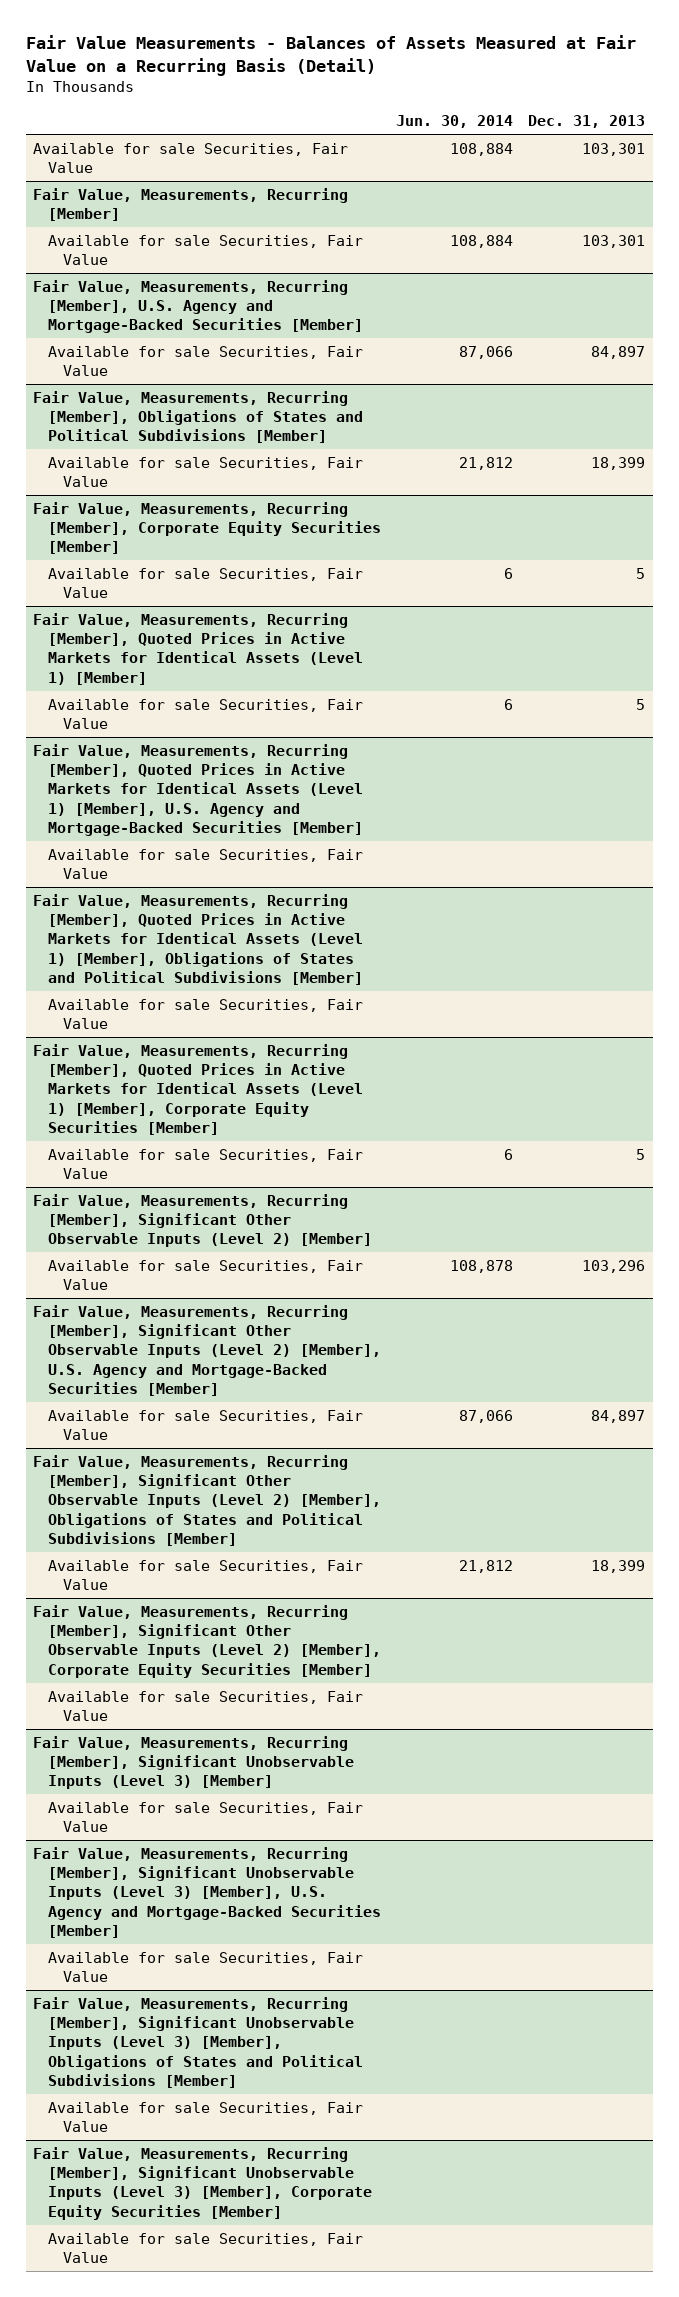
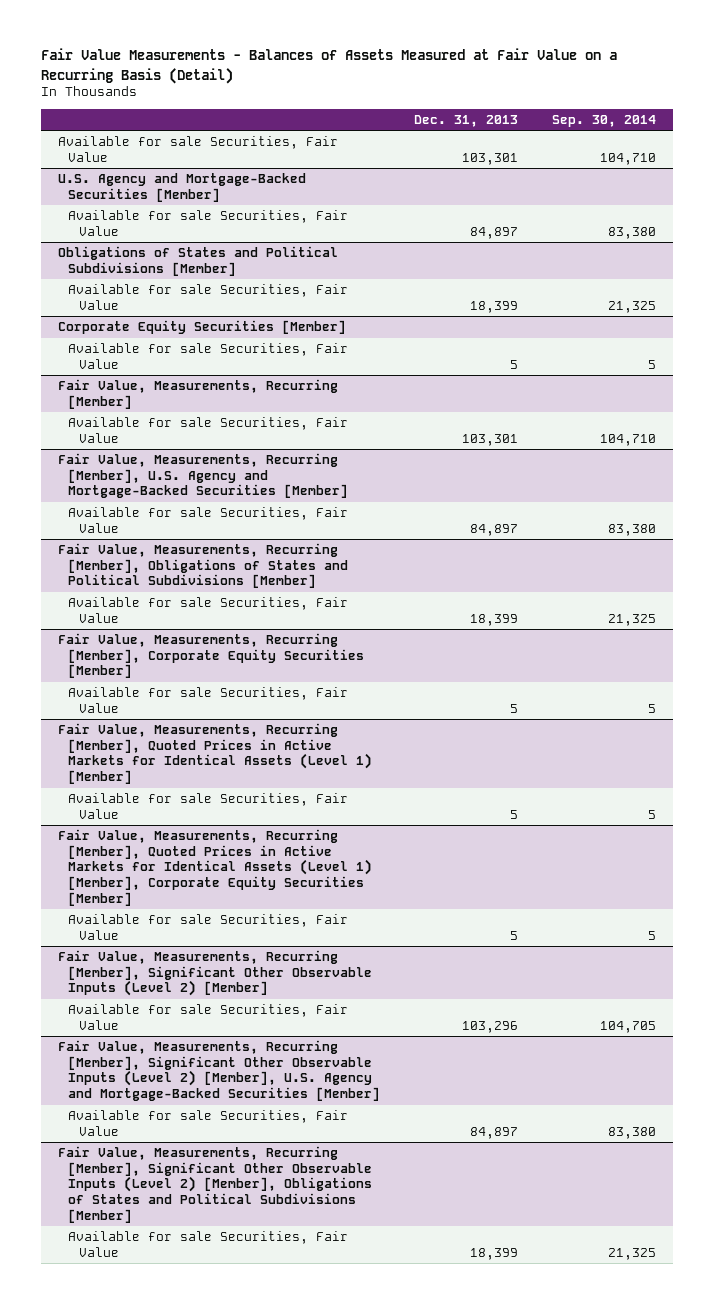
- | Jun. 30, 2014 | Dec. 31, 2013
+ | Dec. 31, 2013 | Sep. 30, 2014
+ U.S. Agency and Mortgage-Backed Securities [Member]
+ Available for sale Securities, Fair Value | 84,897 | 83,380
+ Obligations of States and Political Subdivisions [Member]
+ Available for sale Securities, Fair Value | 18,399 | 21,325
+ Corporate Equity Securities [Member]
+ Available for sale Securities, Fair Value | 5 | 5
- Fair Value, Measurements, Recurring [Member], Quoted Prices in Active Markets for Identical Assets (Level 1) [Member], U.S. Agency and Mortgage-Backed Securities [Member]
- Available for sale Securities, Fair Value
- Fair Value, Measurements, Recurring [Member], Quoted Prices in Active Markets for Identical Assets (Level 1) [Member], Obligations of States and Political Subdivisions [Member]
- Available for sale Securities, Fair Value
- Fair Value, Measurements, Recurring [Member], Significant Other Observable Inputs (Level 2) [Member], Corporate Equity Securities [Member]
- Available for sale Securities, Fair Value
- Fair Value, Measurements, Recurring [Member], Significant Unobservable Inputs (Level 3) [Member]
- Available for sale Securities, Fair Value
- Fair Value, Measurements, Recurring [Member], Significant Unobservable Inputs (Level 3) [Member], U.S. Agency and Mortgage-Backed Securities [Member]
- Available for sale Securities, Fair Value
- Fair Value, Measurements, Recurring [Member], Significant Unobservable Inputs (Level 3) [Member], Obligations of States and Political Subdivisions [Member]
- Available for sale Securities, Fair Value
- Fair Value, Measurements, Recurring [Member], Significant Unobservable Inputs (Level 3) [Member], Corporate Equity Securities [Member]
- Available for sale Securities, Fair Value

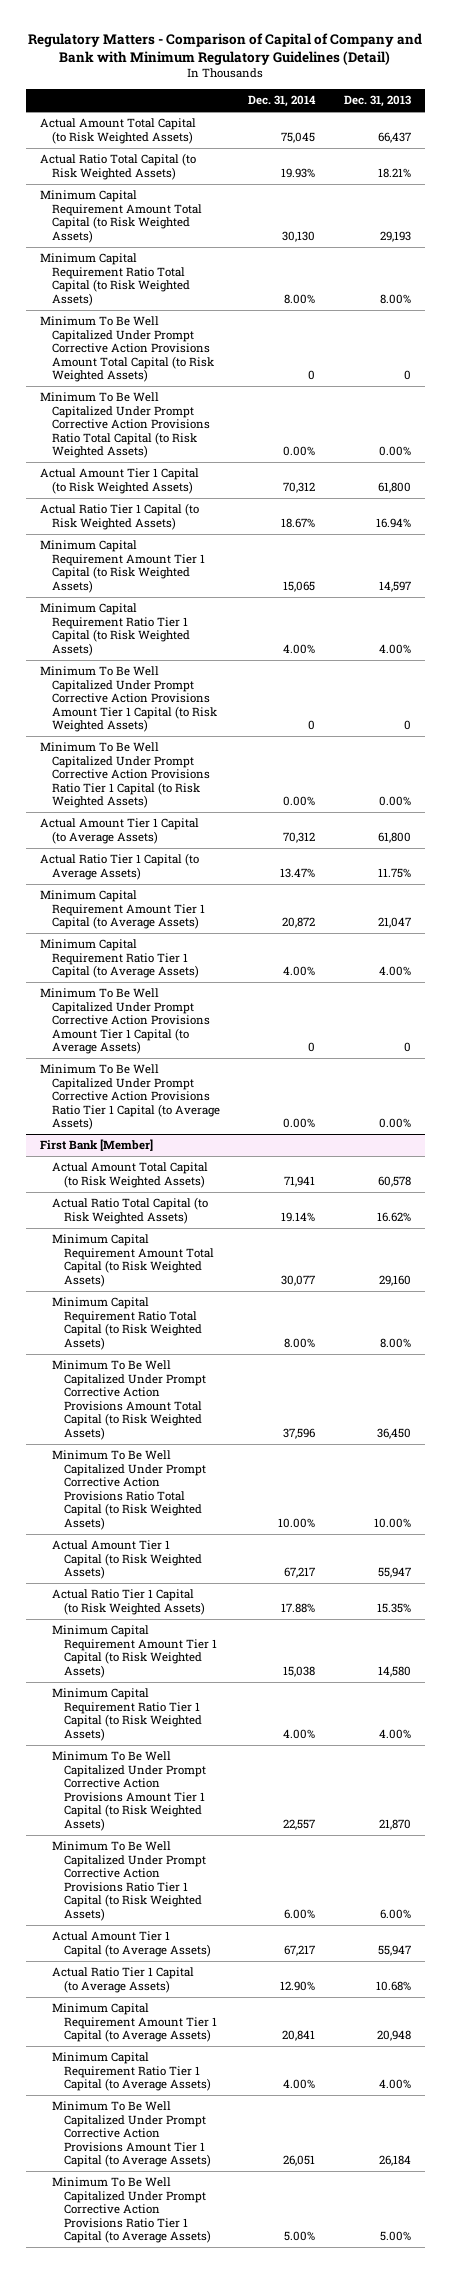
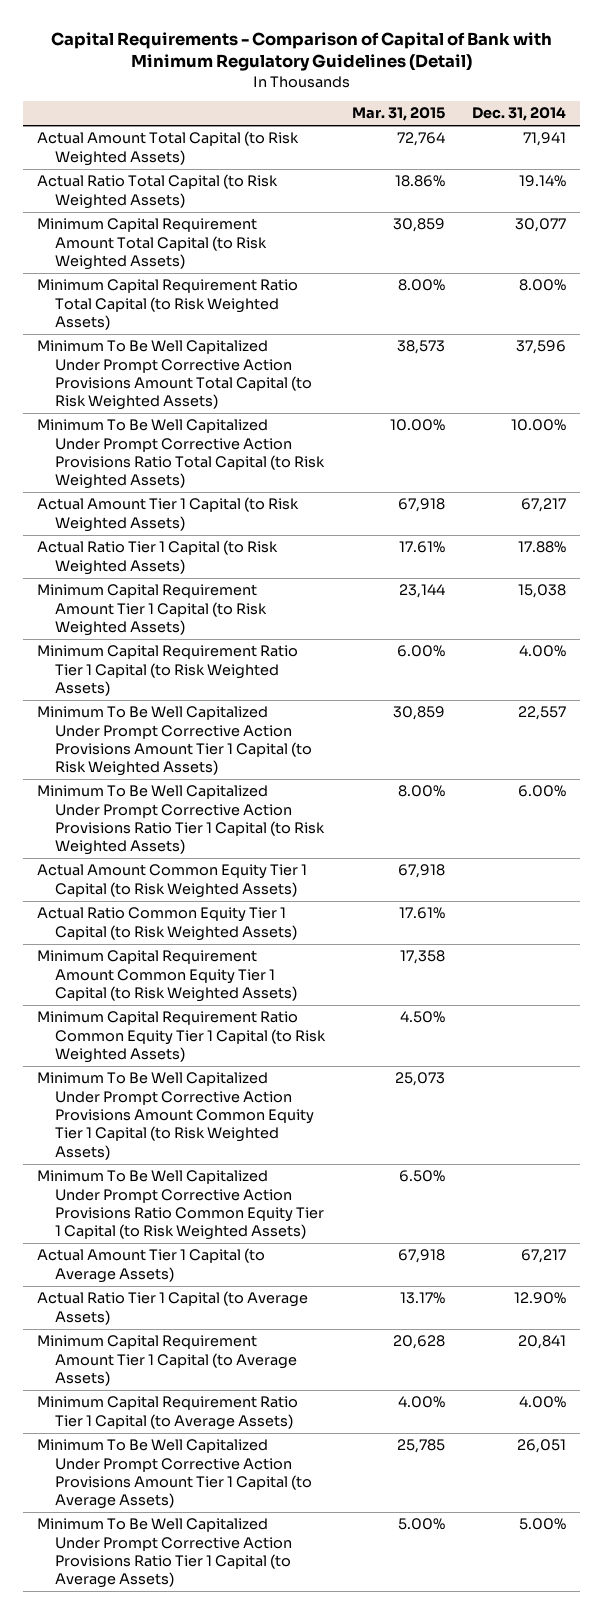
- Regulatory Matters - Comparison of Capital of Company and Bank with Minimum Regulatory Guidelines (Detail)
+ Capital Requirements - Comparison of Capital of Bank with Minimum Regulatory Guidelines (Detail)
- | Dec. 31, 2014 | Dec. 31, 2013
+ | Mar. 31, 2015 | Dec. 31, 2014
- Actual Amount Total Capital (to Risk Weighted Assets) | 75,045 | 66,437
- Actual Ratio Total Capital (to Risk Weighted Assets) | 19.93% | 18.21%
- Minimum Capital Requirement Amount Total Capital (to Risk Weighted Assets) | 30,130 | 29,193
- Minimum Capital Requirement Ratio Total Capital (to Risk Weighted Assets) | 8.00% | 8.00%
- Minimum To Be Well Capitalized Under Prompt Corrective Action Provisions Amount Total Capital (to Risk Weighted Assets) | 0 | 0
- Minimum To Be Well Capitalized Under Prompt Corrective Action Provisions Ratio Total Capital (to Risk Weighted Assets) | 0.00% | 0.00%
- Actual Amount Tier 1 Capital (to Risk Weighted Assets) | 70,312 | 61,800
- Actual Ratio Tier 1 Capital (to Risk Weighted Assets) | 18.67% | 16.94%
- Minimum Capital Requirement Amount Tier 1 Capital (to Risk Weighted Assets) | 15,065 | 14,597
- Minimum Capital Requirement Ratio Tier 1 Capital (to Risk Weighted Assets) | 4.00% | 4.00%
- Minimum To Be Well Capitalized Under Prompt Corrective Action Provisions Amount Tier 1 Capital (to Risk Weighted Assets) | 0 | 0
- Minimum To Be Well Capitalized Under Prompt Corrective Action Provisions Ratio Tier 1 Capital (to Risk Weighted Assets) | 0.00% | 0.00%
- Actual Amount Tier 1 Capital (to Average Assets) | 70,312 | 61,800
- Actual Ratio Tier 1 Capital (to Average Assets) | 13.47% | 11.75%
- Minimum Capital Requirement Amount Tier 1 Capital (to Average Assets) | 20,872 | 21,047
- Minimum Capital Requirement Ratio Tier 1 Capital (to Average Assets) | 4.00% | 4.00%
- Minimum To Be Well Capitalized Under Prompt Corrective Action Provisions Amount Tier 1 Capital (to Average Assets) | 0 | 0
- Minimum To Be Well Capitalized Under Prompt Corrective Action Provisions Ratio Tier 1 Capital (to Average Assets) | 0.00% | 0.00%
- First Bank [Member]
+ Actual Amount Common Equity Tier 1 Capital (to Risk Weighted Assets) | 67,918 |
+ Actual Ratio Common Equity Tier 1 Capital (to Risk Weighted Assets) | 17.61% |
+ Minimum Capital Requirement Amount Common Equity Tier 1 Capital (to Risk Weighted Assets) | 17,358 |
+ Minimum Capital Requirement Ratio Common Equity Tier 1 Capital (to Risk Weighted Assets) | 4.50% |
+ Minimum To Be Well Capitalized Under Prompt Corrective Action Provisions Amount Common Equity Tier 1 Capital (to Risk Weighted Assets) | 25,073 |
+ Minimum To Be Well Capitalized Under Prompt Corrective Action Provisions Ratio Common Equity Tier 1 Capital (to Risk Weighted Assets) | 6.50% |

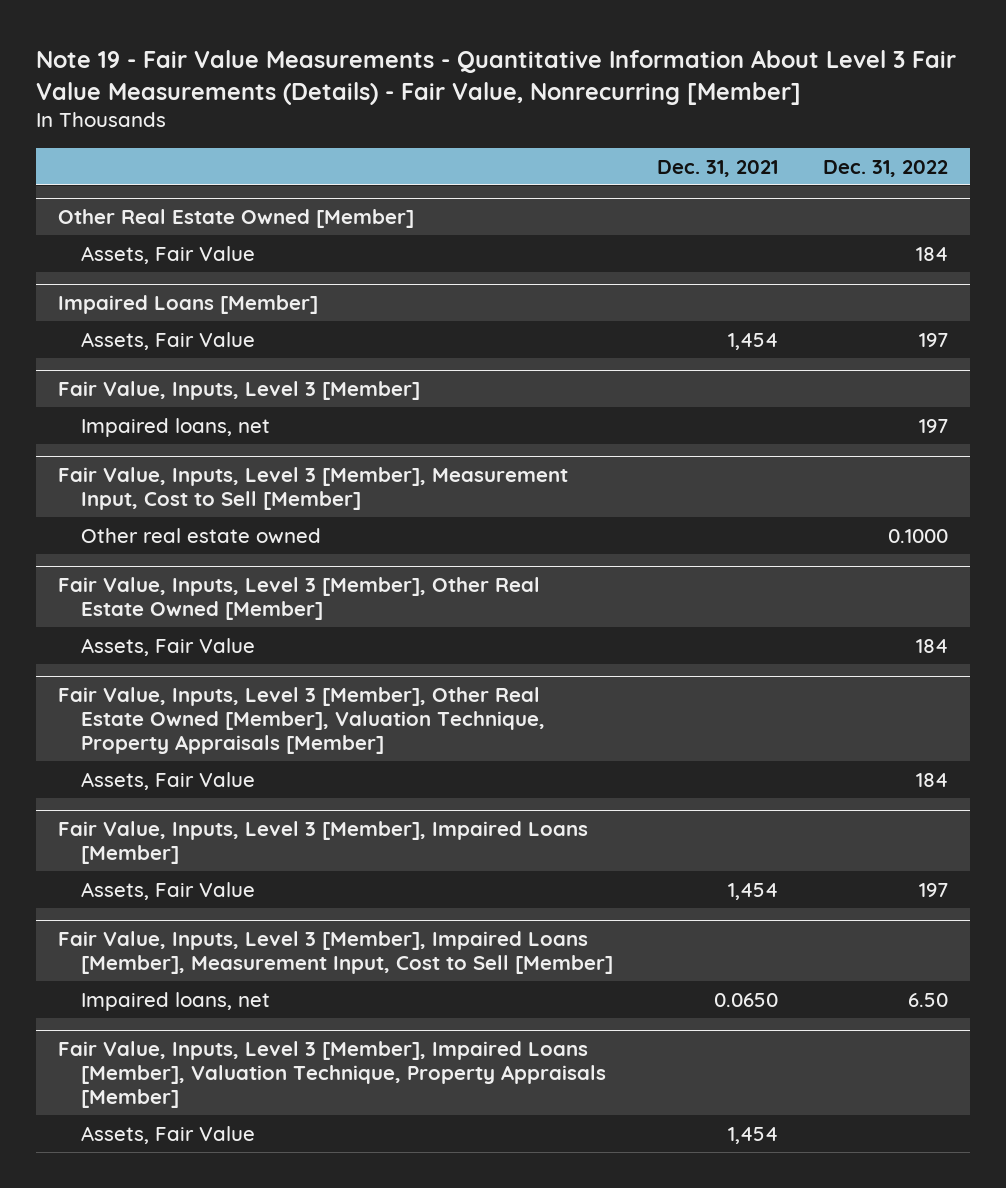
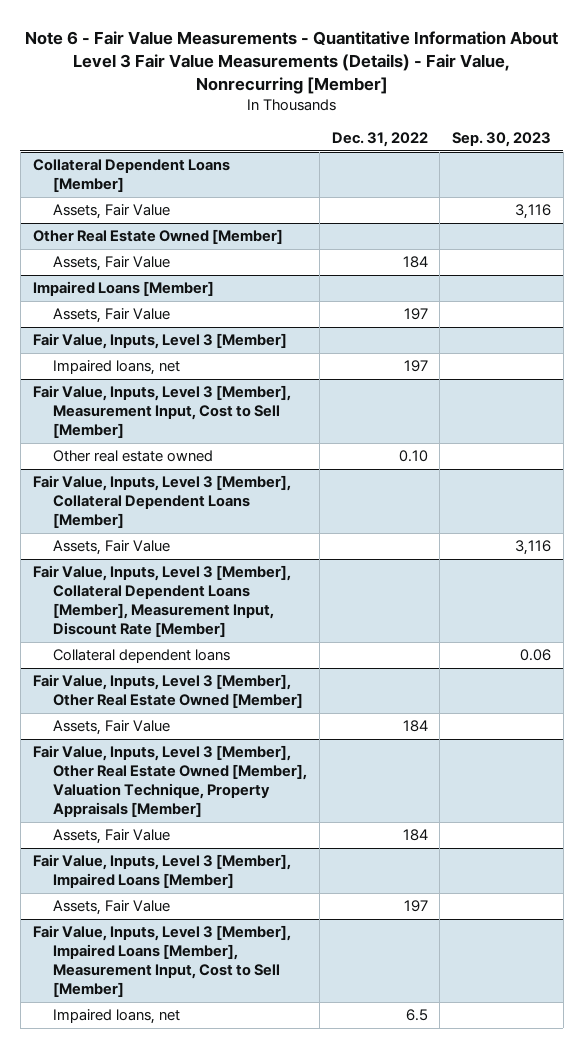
- Note 19 - Fair Value Measurements - Quantitative Information About Level 3 Fair Value Measurements (Details) - Fair Value, Nonrecurring [Member]
+ Note 6 - Fair Value Measurements - Quantitative Information About Level 3 Fair Value Measurements (Details) - Fair Value, Nonrecurring [Member]
- | Dec. 31, 2021 | Dec. 31, 2022
+ | Dec. 31, 2022 | Sep. 30, 2023
+ Collateral Dependent Loans [Member]
+ Assets, Fair Value | | 3,116
@ Fair Value, Inputs, Level 3 [Member], Measurement Input, Cost to Sell [Member]
- Other real estate owned | | 0.1000
+ Other real estate owned | 0.10 |
+ Fair Value, Inputs, Level 3 [Member], Collateral Dependent Loans [Member]
+ Assets, Fair Value | | 3,116
+ Fair Value, Inputs, Level 3 [Member], Collateral Dependent Loans [Member], Measurement Input, Discount Rate [Member]
+ Collateral dependent loans | | 0.06
@ Fair Value, Inputs, Level 3 [Member], Impaired Loans [Member], Measurement Input, Cost to Sell [Member]
- Impaired loans, net | 0.0650 | 6.50
- Fair Value, Inputs, Level 3 [Member], Impaired Loans [Member], Valuation Technique, Property Appraisals [Member]
- Assets, Fair Value | 1,454 |
@ Fair Value, Inputs, Level 3 [Member], Impaired Loans [Member], Measurement Input, Cost to Sell [Member]
+ Impaired loans, net | 6.5 |

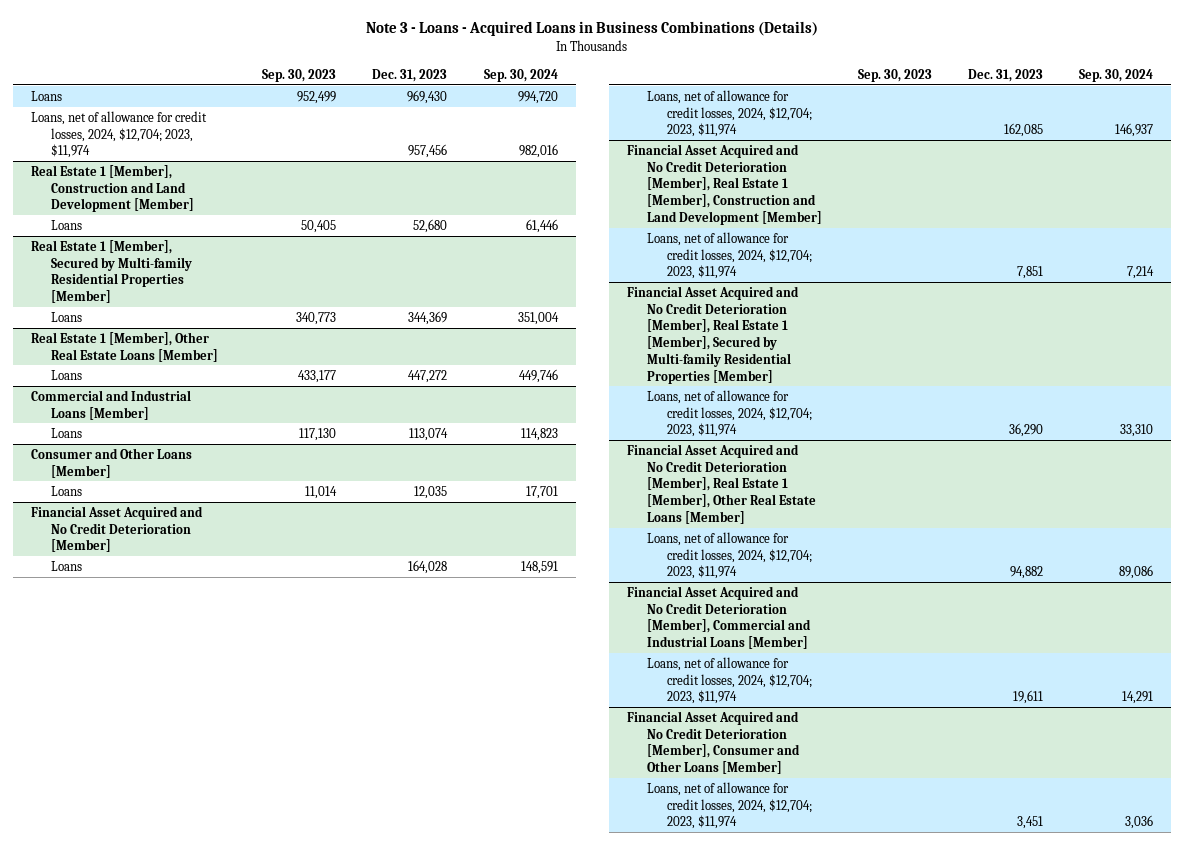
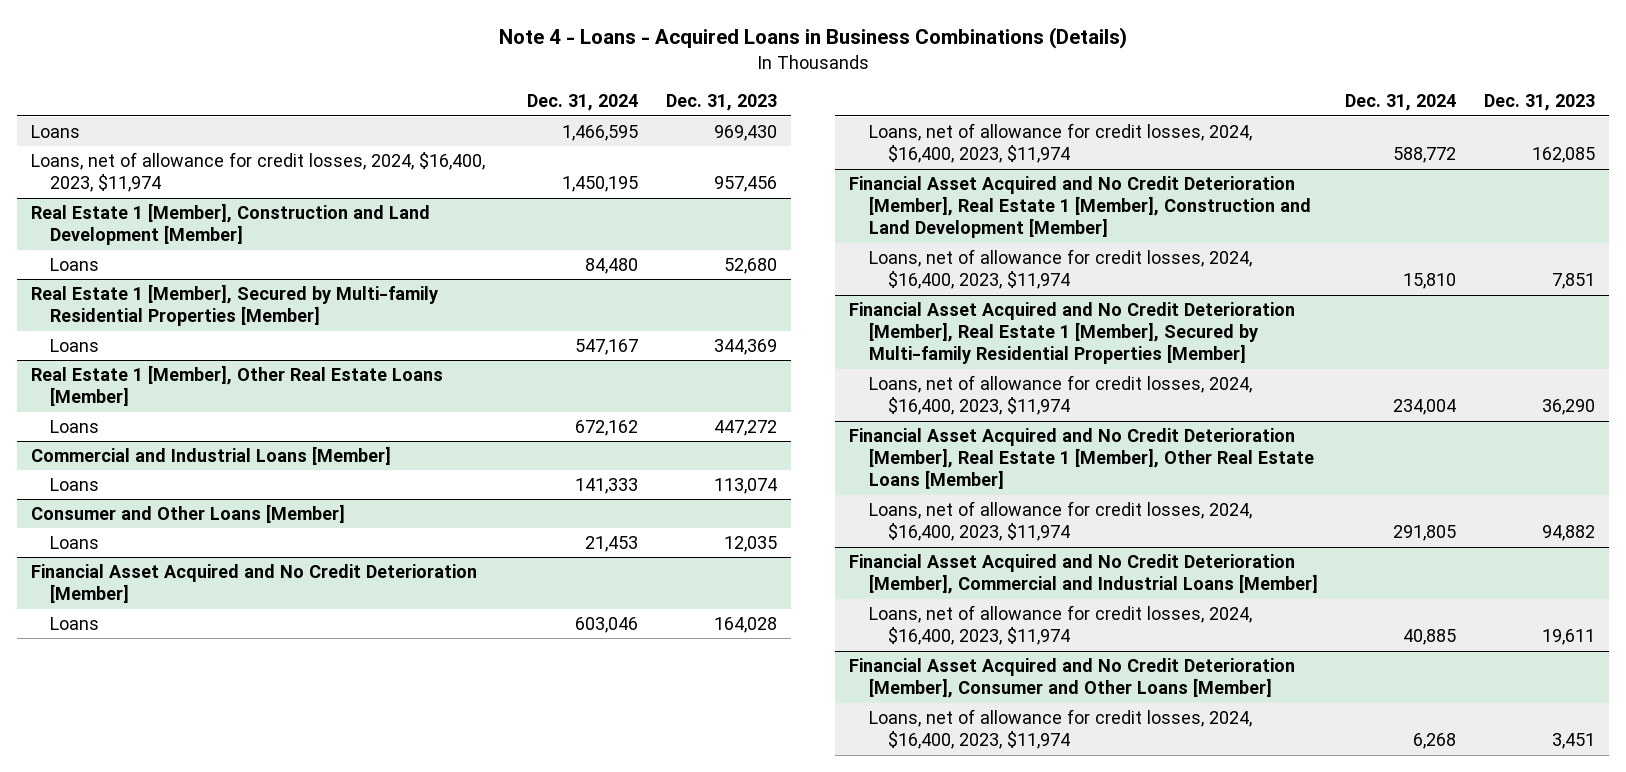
- Note 3 - Loans - Acquired Loans in Business Combinations (Details)
+ Note 4 - Loans - Acquired Loans in Business Combinations (Details)
- | Sep. 30, 2023 | Dec. 31, 2023 | Sep. 30, 2024
+ | Dec. 31, 2024 | Dec. 31, 2023
- Loans, net of allowance for credit losses, 2024, $12,704; 2023, $11,974 | | 957,456 | 982,016
+ Loans, net of allowance for credit losses, 2024, $16,400, 2023, $11,974 | 1,450,195 | 957,456
@ Financial Asset Acquired and No Credit Deterioration [Member]
- Loans, net of allowance for credit losses, 2024, $12,704; 2023, $11,974 | | 162,085 | 146,937
+ Loans, net of allowance for credit losses, 2024, $16,400, 2023, $11,974 | 588,772 | 162,085
@ Financial Asset Acquired and No Credit Deterioration [Member], Real Estate 1 [Member], Construction and Land Development [Member]
- Loans, net of allowance for credit losses, 2024, $12,704; 2023, $11,974 | | 7,851 | 7,214
+ Loans, net of allowance for credit losses, 2024, $16,400, 2023, $11,974 | 15,810 | 7,851
@ Financial Asset Acquired and No Credit Deterioration [Member], Real Estate 1 [Member], Secured by Multi-family Residential Properties [Member]
- Loans, net of allowance for credit losses, 2024, $12,704; 2023, $11,974 | | 36,290 | 33,310
+ Loans, net of allowance for credit losses, 2024, $16,400, 2023, $11,974 | 234,004 | 36,290
@ Financial Asset Acquired and No Credit Deterioration [Member], Real Estate 1 [Member], Other Real Estate Loans [Member]
- Loans, net of allowance for credit losses, 2024, $12,704; 2023, $11,974 | | 94,882 | 89,086
+ Loans, net of allowance for credit losses, 2024, $16,400, 2023, $11,974 | 291,805 | 94,882
@ Financial Asset Acquired and No Credit Deterioration [Member], Commercial and Industrial Loans [Member]
- Loans, net of allowance for credit losses, 2024, $12,704; 2023, $11,974 | | 19,611 | 14,291
+ Loans, net of allowance for credit losses, 2024, $16,400, 2023, $11,974 | 40,885 | 19,611
@ Financial Asset Acquired and No Credit Deterioration [Member], Consumer and Other Loans [Member]
- Loans, net of allowance for credit losses, 2024, $12,704; 2023, $11,974 | | 3,451 | 3,036
+ Loans, net of allowance for credit losses, 2024, $16,400, 2023, $11,974 | 6,268 | 3,451

